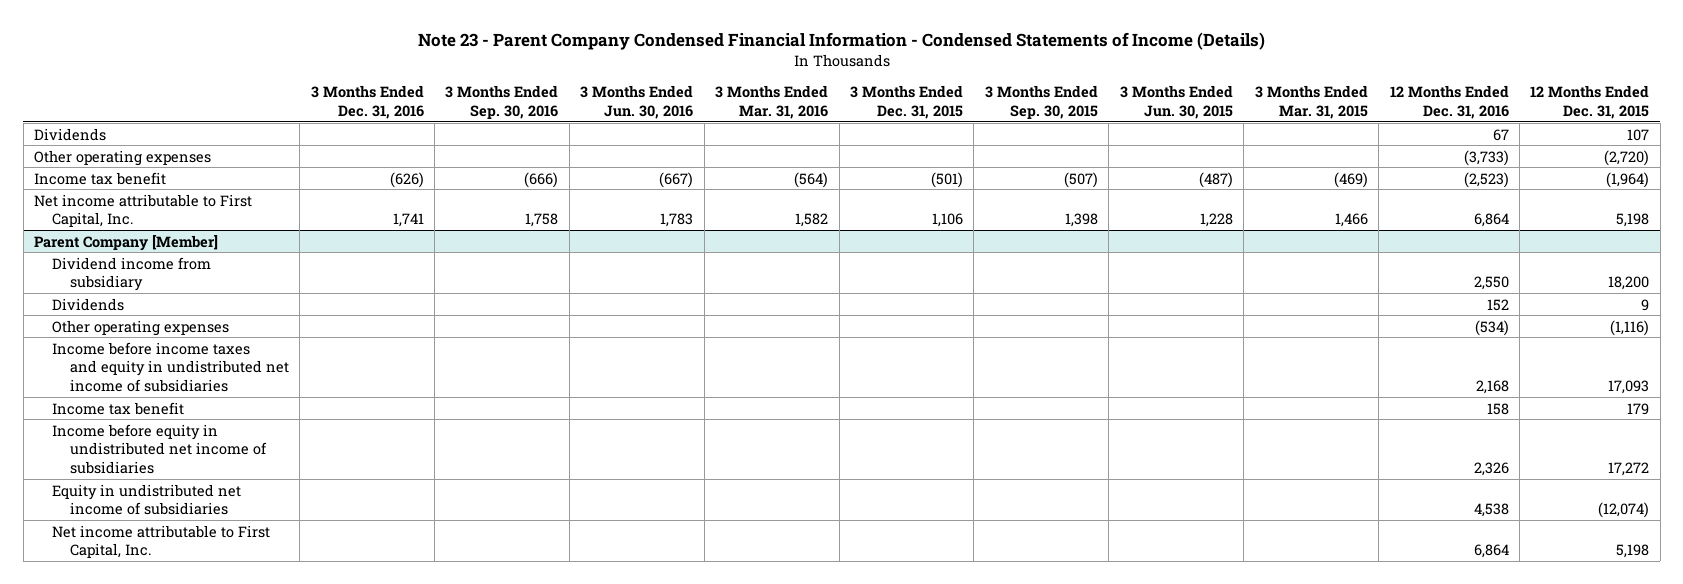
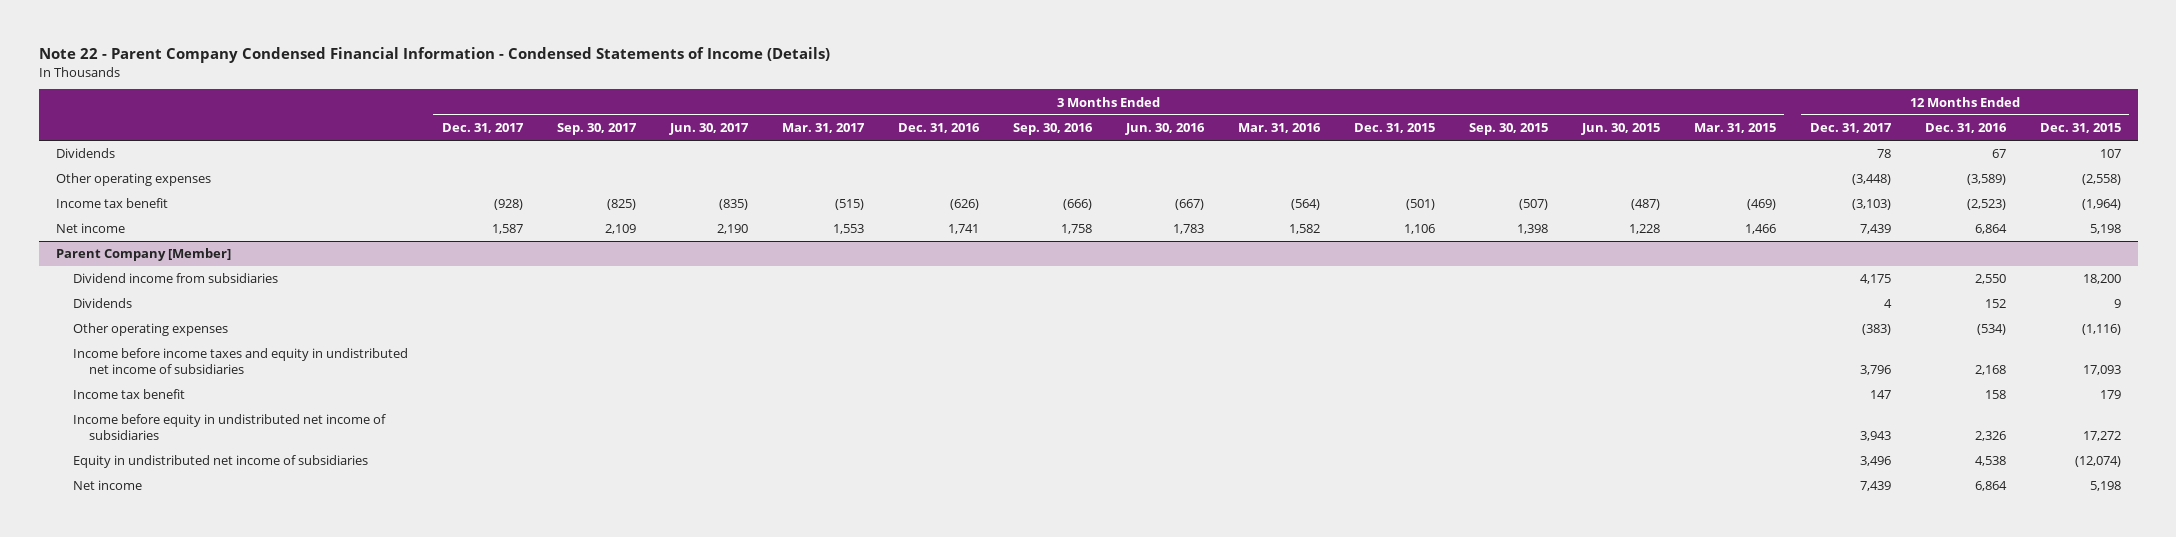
- Note 23 - Parent Company Condensed Financial Information - Condensed Statements of Income (Details)
+ Note 22 - Parent Company Condensed Financial Information - Condensed Statements of Income (Details)
- | 3 Months Ended Dec. 31, 2016 | 3 Months Ended Sep. 30, 2016 | 3 Months Ended Jun. 30, 2016 | 3 Months Ended Mar. 31, 2016 | 3 Months Ended Dec. 31, 2015 | 3 Months Ended Sep. 30, 2015 | 3 Months Ended Jun. 30, 2015 | 3 Months Ended Mar. 31, 2015 | 12 Months Ended Dec. 31, 2016 | 12 Months Ended Dec. 31, 2015
+ | 3 Months Ended Dec. 31, 2017 | 3 Months Ended Sep. 30, 2017 | 3 Months Ended Jun. 30, 2017 | 3 Months Ended Mar. 31, 2017 | 3 Months Ended Dec. 31, 2016 | 3 Months Ended Sep. 30, 2016 | 3 Months Ended Jun. 30, 2016 | 3 Months Ended Mar. 31, 2016 | 3 Months Ended Dec. 31, 2015 | 3 Months Ended Sep. 30, 2015 | 3 Months Ended Jun. 30, 2015 | 3 Months Ended Mar. 31, 2015 | 12 Months Ended Dec. 31, 2017 | 12 Months Ended Dec. 31, 2016 | 12 Months Ended Dec. 31, 2015
- Other operating expenses | | | | | | | | | (3,733) | (2,720)
+ Other operating expenses | | | | | | | | | | | | | (3,448) | (3,589) | (2,558)
- Net income attributable to First Capital, Inc. | 1,741 | 1,758 | 1,783 | 1,582 | 1,106 | 1,398 | 1,228 | 1,466 | 6,864 | 5,198
+ Net income | 1,587 | 2,109 | 2,190 | 1,553 | 1,741 | 1,758 | 1,783 | 1,582 | 1,106 | 1,398 | 1,228 | 1,466 | 7,439 | 6,864 | 5,198
@ Parent Company [Member]
- Dividend income from subsidiary | | | | | | | | | 2,550 | 18,200
+ Dividend income from subsidiaries | | | | | | | | | | | | | 4,175 | 2,550 | 18,200
- Net income attributable to First Capital, Inc. | | | | | | | | | 6,864 | 5,198
+ Net income | | | | | | | | | | | | | 7,439 | 6,864 | 5,198

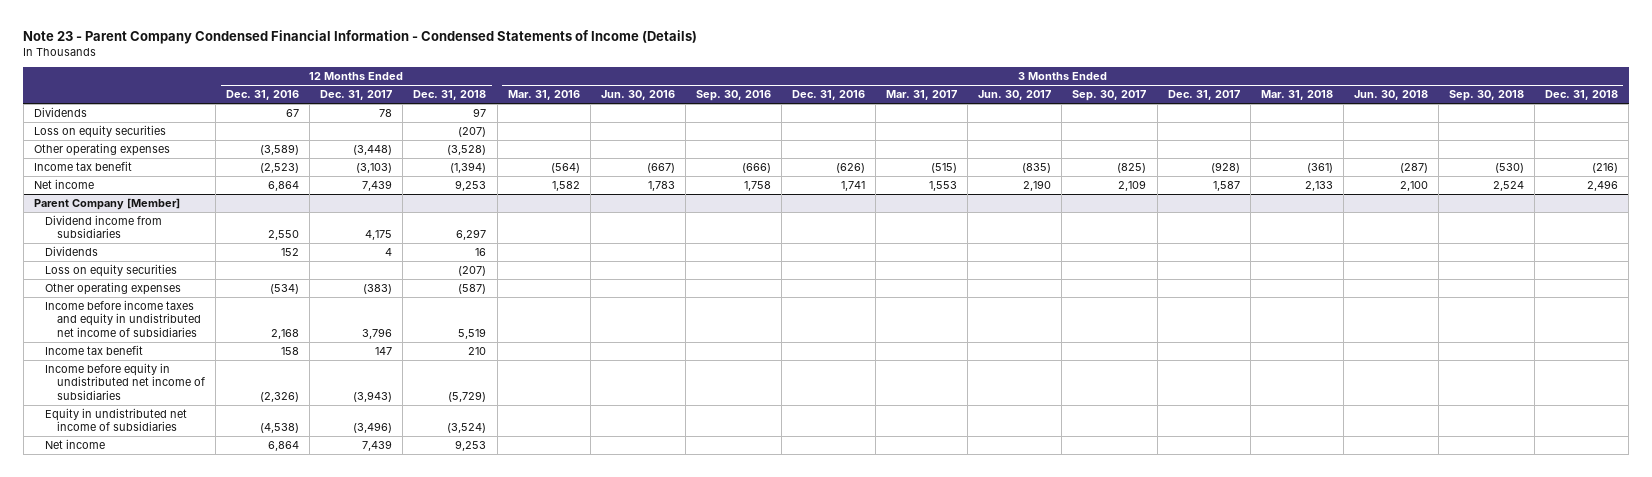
- Note 22 - Parent Company Condensed Financial Information - Condensed Statements of Income (Details)
+ Note 23 - Parent Company Condensed Financial Information - Condensed Statements of Income (Details)
- | 3 Months Ended Dec. 31, 2017 | 3 Months Ended Sep. 30, 2017 | 3 Months Ended Jun. 30, 2017 | 3 Months Ended Mar. 31, 2017 | 3 Months Ended Dec. 31, 2016 | 3 Months Ended Sep. 30, 2016 | 3 Months Ended Jun. 30, 2016 | 3 Months Ended Mar. 31, 2016 | 3 Months Ended Dec. 31, 2015 | 3 Months Ended Sep. 30, 2015 | 3 Months Ended Jun. 30, 2015 | 3 Months Ended Mar. 31, 2015 | 12 Months Ended Dec. 31, 2017 | 12 Months Ended Dec. 31, 2016 | 12 Months Ended Dec. 31, 2015
+ | 12 Months Ended Dec. 31, 2016 | 12 Months Ended Dec. 31, 2017 | 12 Months Ended Dec. 31, 2018 | 3 Months Ended Mar. 31, 2016 | 3 Months Ended Jun. 30, 2016 | 3 Months Ended Sep. 30, 2016 | 3 Months Ended Dec. 31, 2016 | 3 Months Ended Mar. 31, 2017 | 3 Months Ended Jun. 30, 2017 | 3 Months Ended Sep. 30, 2017 | 3 Months Ended Dec. 31, 2017 | 3 Months Ended Mar. 31, 2018 | 3 Months Ended Jun. 30, 2018 | 3 Months Ended Sep. 30, 2018 | 3 Months Ended Dec. 31, 2018
+ Loss on equity securities | | | (207) | | | | | | | | | | | |
@ Parent Company [Member]
+ Loss on equity securities | | | (207) | | | | | | | | | | | |
- Income before equity in undistributed net income of subsidiaries | | | | | | | | | | | | | 3,943 | 2,326 | 17,272
- Equity in undistributed net income of subsidiaries | | | | | | | | | | | | | 3,496 | 4,538 | (12,074)
+ Income before equity in undistributed net income of subsidiaries | (2,326) | (3,943) | (5,729) | | | | | | | | | | | |
+ Equity in undistributed net income of subsidiaries | (4,538) | (3,496) | (3,524) | | | | | | | | | | | |

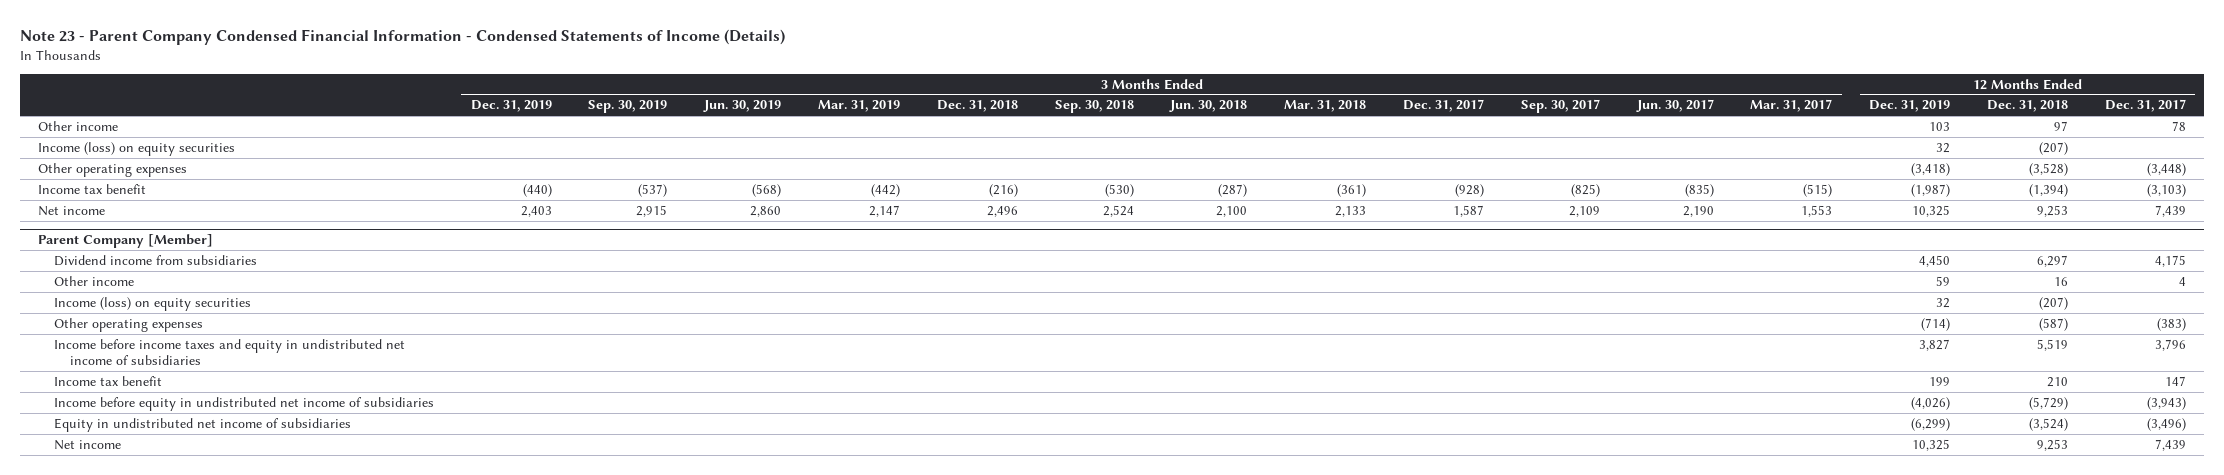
- | 12 Months Ended Dec. 31, 2016 | 12 Months Ended Dec. 31, 2017 | 12 Months Ended Dec. 31, 2018 | 3 Months Ended Mar. 31, 2016 | 3 Months Ended Jun. 30, 2016 | 3 Months Ended Sep. 30, 2016 | 3 Months Ended Dec. 31, 2016 | 3 Months Ended Mar. 31, 2017 | 3 Months Ended Jun. 30, 2017 | 3 Months Ended Sep. 30, 2017 | 3 Months Ended Dec. 31, 2017 | 3 Months Ended Mar. 31, 2018 | 3 Months Ended Jun. 30, 2018 | 3 Months Ended Sep. 30, 2018 | 3 Months Ended Dec. 31, 2018
+ | 3 Months Ended Dec. 31, 2019 | 3 Months Ended Sep. 30, 2019 | 3 Months Ended Jun. 30, 2019 | 3 Months Ended Mar. 31, 2019 | 3 Months Ended Dec. 31, 2018 | 3 Months Ended Sep. 30, 2018 | 3 Months Ended Jun. 30, 2018 | 3 Months Ended Mar. 31, 2018 | 3 Months Ended Dec. 31, 2017 | 3 Months Ended Sep. 30, 2017 | 3 Months Ended Jun. 30, 2017 | 3 Months Ended Mar. 31, 2017 | 12 Months Ended Dec. 31, 2019 | 12 Months Ended Dec. 31, 2018 | 12 Months Ended Dec. 31, 2017
- Dividends | 67 | 78 | 97 | | | | | | | | | | | |
- Loss on equity securities | | | (207) | | | | | | | | | | | |
+ Other income | | | | | | | | | | | | | 103 | 97 | 78
+ Income (loss) on equity securities | | | | | | | | | | | | | 32 | (207) |
@ Parent Company [Member]
- Dividends | 152 | 4 | 16 | | | | | | | | | | | |
- Loss on equity securities | | | (207) | | | | | | | | | | | |
+ Other income | | | | | | | | | | | | | 59 | 16 | 4
+ Income (loss) on equity securities | | | | | | | | | | | | | 32 | (207) |

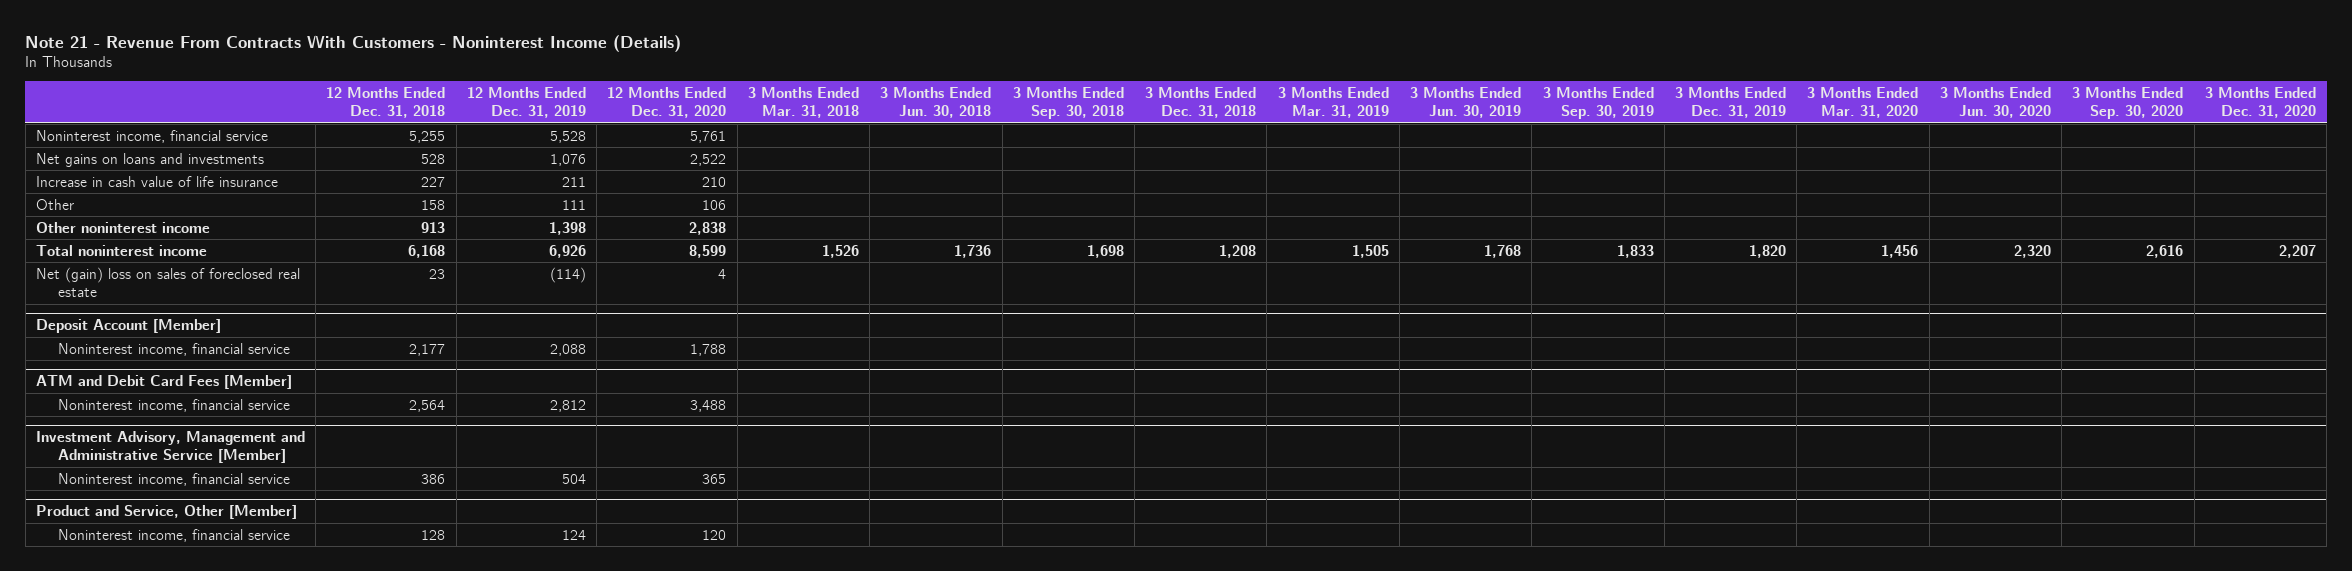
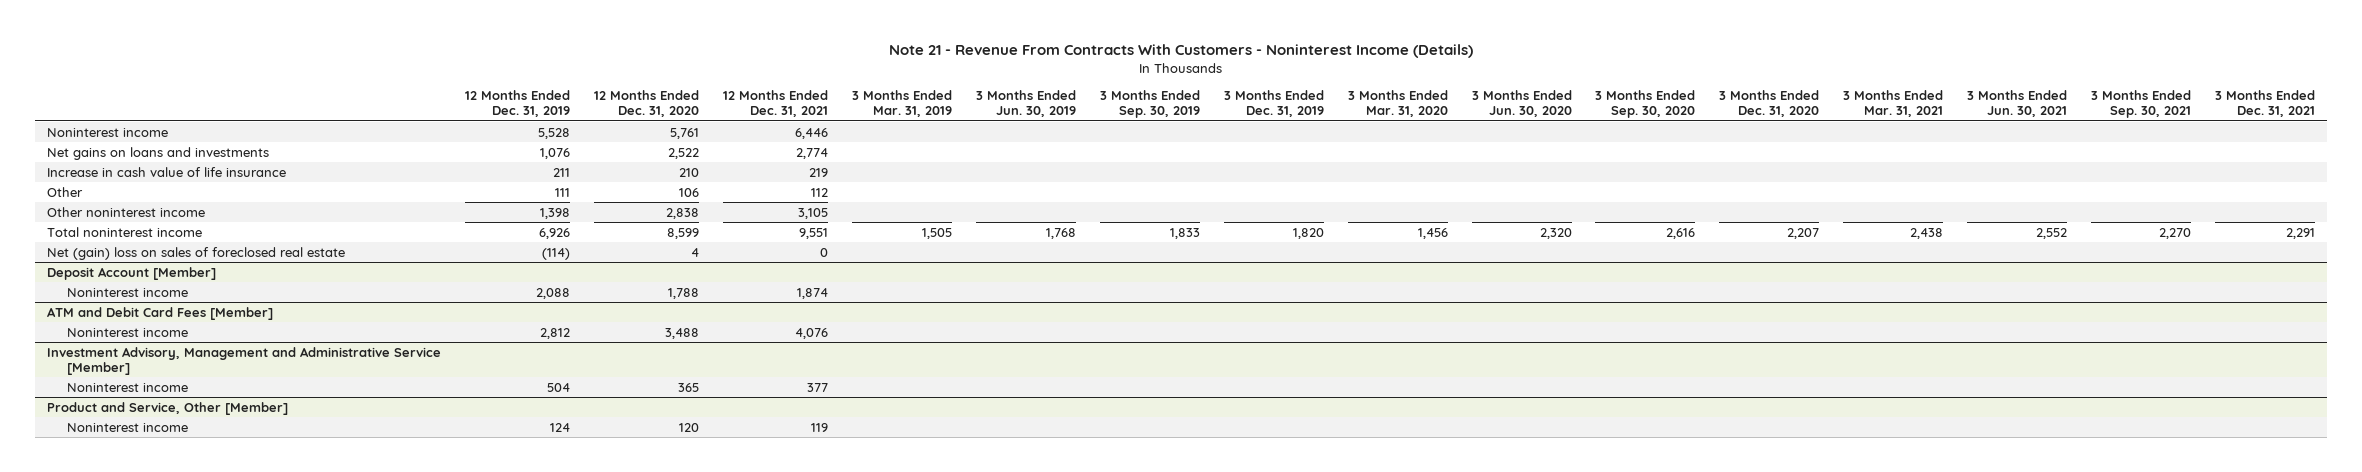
- | 12 Months Ended Dec. 31, 2018 | 12 Months Ended Dec. 31, 2019 | 12 Months Ended Dec. 31, 2020 | 3 Months Ended Mar. 31, 2018 | 3 Months Ended Jun. 30, 2018 | 3 Months Ended Sep. 30, 2018 | 3 Months Ended Dec. 31, 2018 | 3 Months Ended Mar. 31, 2019 | 3 Months Ended Jun. 30, 2019 | 3 Months Ended Sep. 30, 2019 | 3 Months Ended Dec. 31, 2019 | 3 Months Ended Mar. 31, 2020 | 3 Months Ended Jun. 30, 2020 | 3 Months Ended Sep. 30, 2020 | 3 Months Ended Dec. 31, 2020
+ | 12 Months Ended Dec. 31, 2019 | 12 Months Ended Dec. 31, 2020 | 12 Months Ended Dec. 31, 2021 | 3 Months Ended Mar. 31, 2019 | 3 Months Ended Jun. 30, 2019 | 3 Months Ended Sep. 30, 2019 | 3 Months Ended Dec. 31, 2019 | 3 Months Ended Mar. 31, 2020 | 3 Months Ended Jun. 30, 2020 | 3 Months Ended Sep. 30, 2020 | 3 Months Ended Dec. 31, 2020 | 3 Months Ended Mar. 31, 2021 | 3 Months Ended Jun. 30, 2021 | 3 Months Ended Sep. 30, 2021 | 3 Months Ended Dec. 31, 2021
- Noninterest income, financial service | 5,255 | 5,528 | 5,761 | | | | | | | | | | | |
+ Noninterest income | 5,528 | 5,761 | 6,446 | | | | | | | | | | | |
@ Deposit Account [Member]
- Noninterest income, financial service | 2,177 | 2,088 | 1,788 | | | | | | | | | | | |
+ Noninterest income | 2,088 | 1,788 | 1,874 | | | | | | | | | | | |
@ ATM and Debit Card Fees [Member]
- Noninterest income, financial service | 2,564 | 2,812 | 3,488 | | | | | | | | | | | |
+ Noninterest income | 2,812 | 3,488 | 4,076 | | | | | | | | | | | |
@ Investment Advisory, Management and Administrative Service [Member]
- Noninterest income, financial service | 386 | 504 | 365 | | | | | | | | | | | |
+ Noninterest income | 504 | 365 | 377 | | | | | | | | | | | |
@ Product and Service, Other [Member]
- Noninterest income, financial service | 128 | 124 | 120 | | | | | | | | | | | |
+ Noninterest income | 124 | 120 | 119 | | | | | | | | | | | |

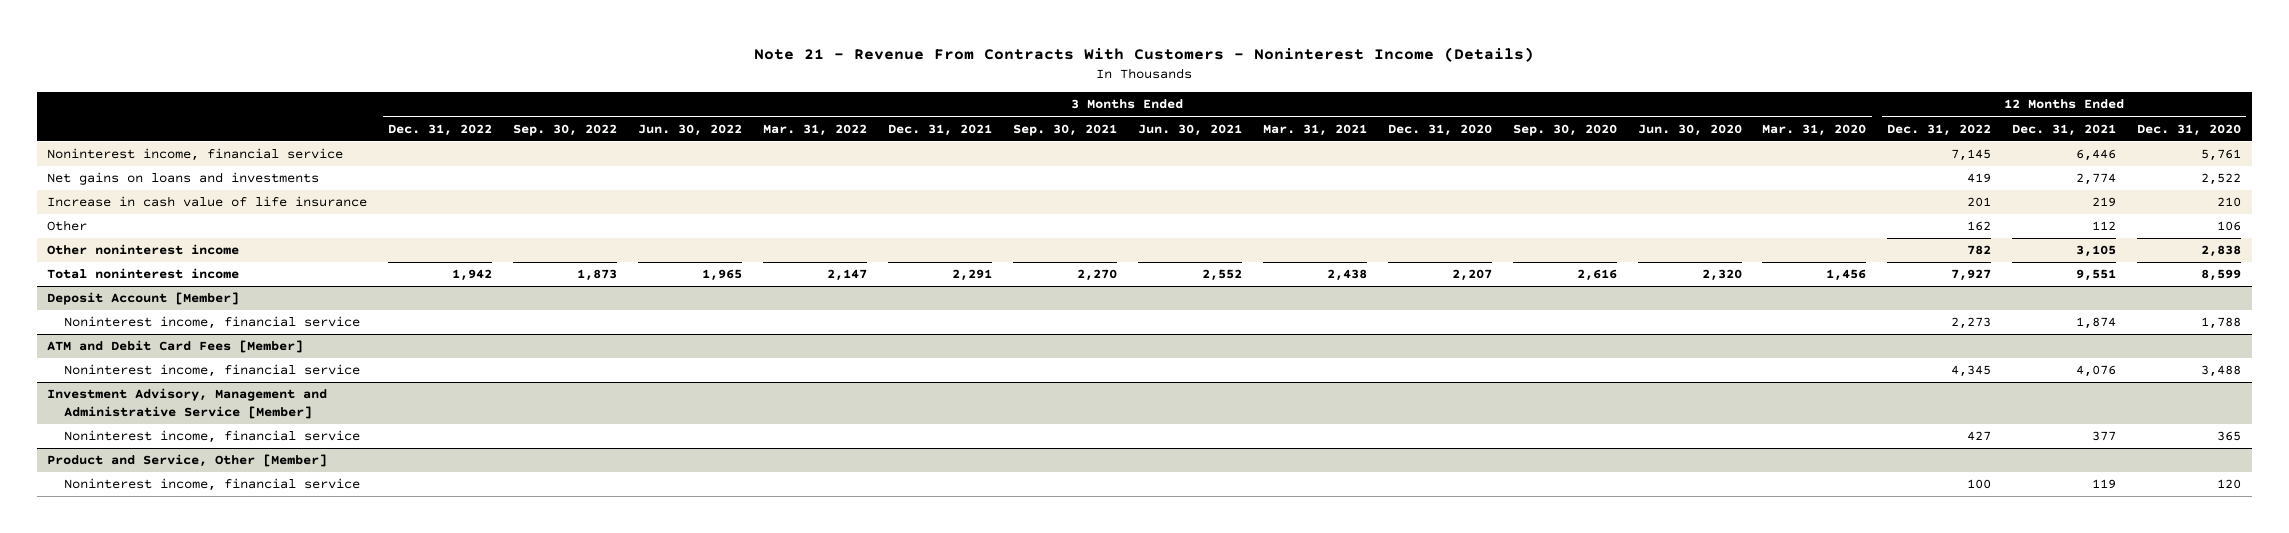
- | 12 Months Ended Dec. 31, 2019 | 12 Months Ended Dec. 31, 2020 | 12 Months Ended Dec. 31, 2021 | 3 Months Ended Mar. 31, 2019 | 3 Months Ended Jun. 30, 2019 | 3 Months Ended Sep. 30, 2019 | 3 Months Ended Dec. 31, 2019 | 3 Months Ended Mar. 31, 2020 | 3 Months Ended Jun. 30, 2020 | 3 Months Ended Sep. 30, 2020 | 3 Months Ended Dec. 31, 2020 | 3 Months Ended Mar. 31, 2021 | 3 Months Ended Jun. 30, 2021 | 3 Months Ended Sep. 30, 2021 | 3 Months Ended Dec. 31, 2021
+ | 3 Months Ended Dec. 31, 2022 | 3 Months Ended Sep. 30, 2022 | 3 Months Ended Jun. 30, 2022 | 3 Months Ended Mar. 31, 2022 | 3 Months Ended Dec. 31, 2021 | 3 Months Ended Sep. 30, 2021 | 3 Months Ended Jun. 30, 2021 | 3 Months Ended Mar. 31, 2021 | 3 Months Ended Dec. 31, 2020 | 3 Months Ended Sep. 30, 2020 | 3 Months Ended Jun. 30, 2020 | 3 Months Ended Mar. 31, 2020 | 12 Months Ended Dec. 31, 2022 | 12 Months Ended Dec. 31, 2021 | 12 Months Ended Dec. 31, 2020
- Noninterest income | 5,528 | 5,761 | 6,446 | | | | | | | | | | | |
+ Noninterest income, financial service | | | | | | | | | | | | | 7,145 | 6,446 | 5,761
- Net (gain) loss on sales of foreclosed real estate | (114) | 4 | 0 | | | | | | | | | | | |
@ Deposit Account [Member]
- Noninterest income | 2,088 | 1,788 | 1,874 | | | | | | | | | | | |
+ Noninterest income, financial service | | | | | | | | | | | | | 2,273 | 1,874 | 1,788
@ ATM and Debit Card Fees [Member]
- Noninterest income | 2,812 | 3,488 | 4,076 | | | | | | | | | | | |
+ Noninterest income, financial service | | | | | | | | | | | | | 4,345 | 4,076 | 3,488
@ Investment Advisory, Management and Administrative Service [Member]
- Noninterest income | 504 | 365 | 377 | | | | | | | | | | | |
+ Noninterest income, financial service | | | | | | | | | | | | | 427 | 377 | 365
@ Product and Service, Other [Member]
- Noninterest income | 124 | 120 | 119 | | | | | | | | | | | |
+ Noninterest income, financial service | | | | | | | | | | | | | 100 | 119 | 120

